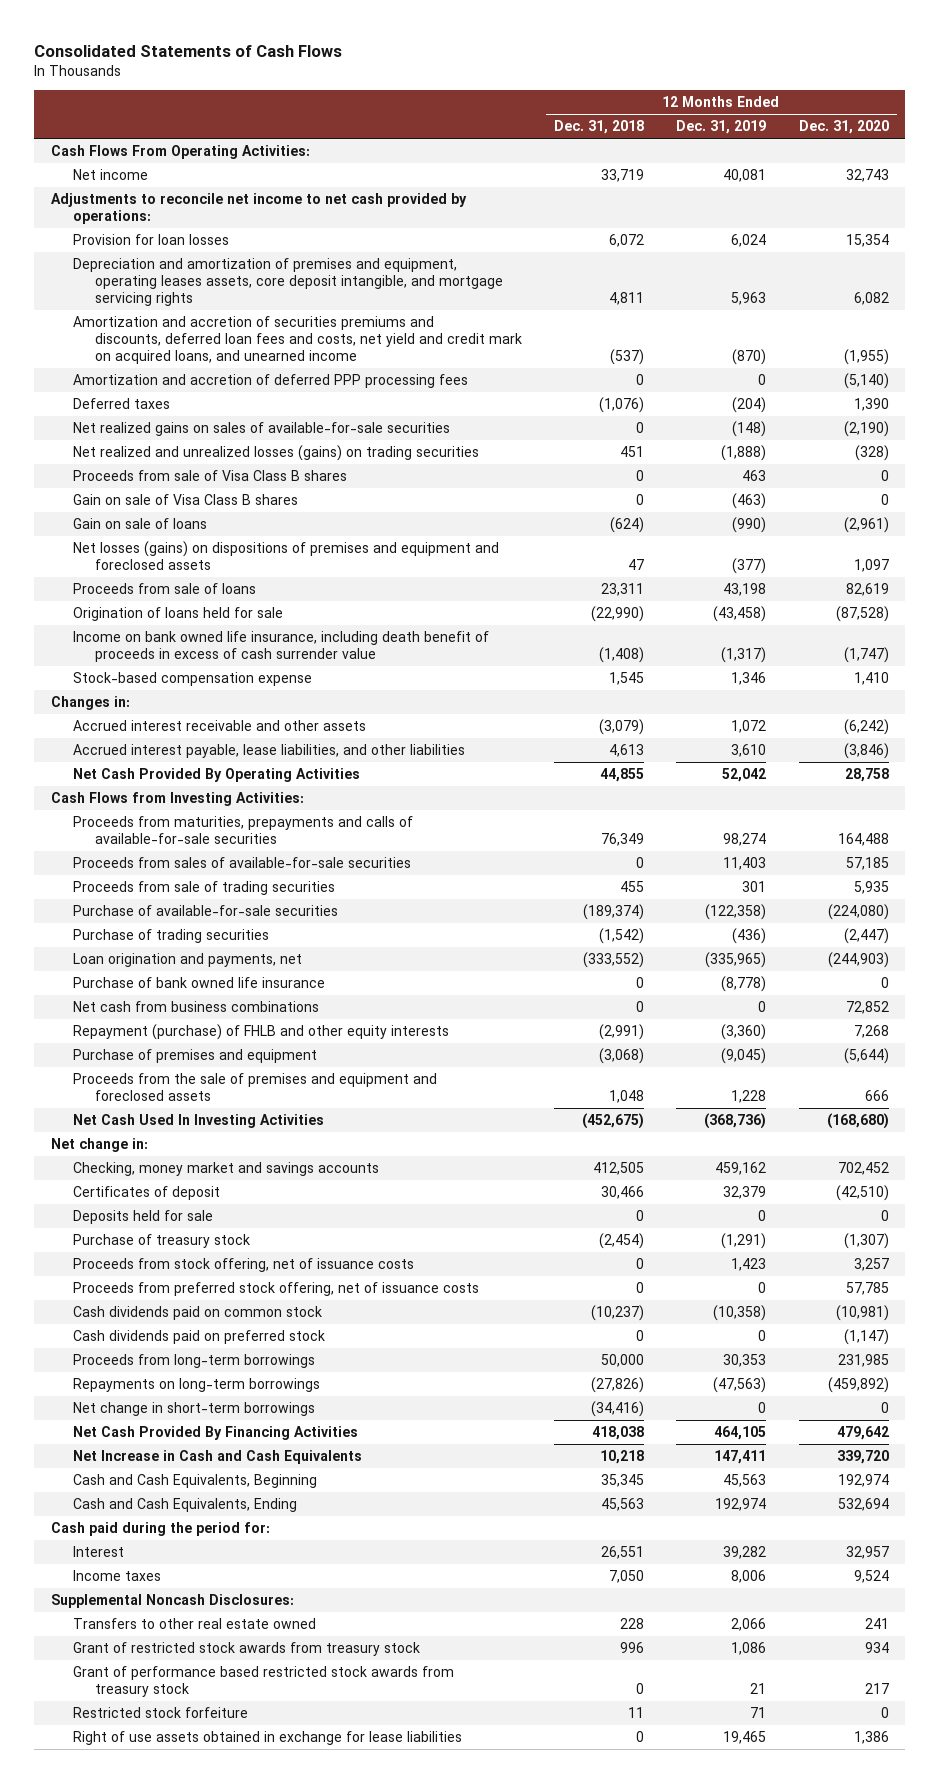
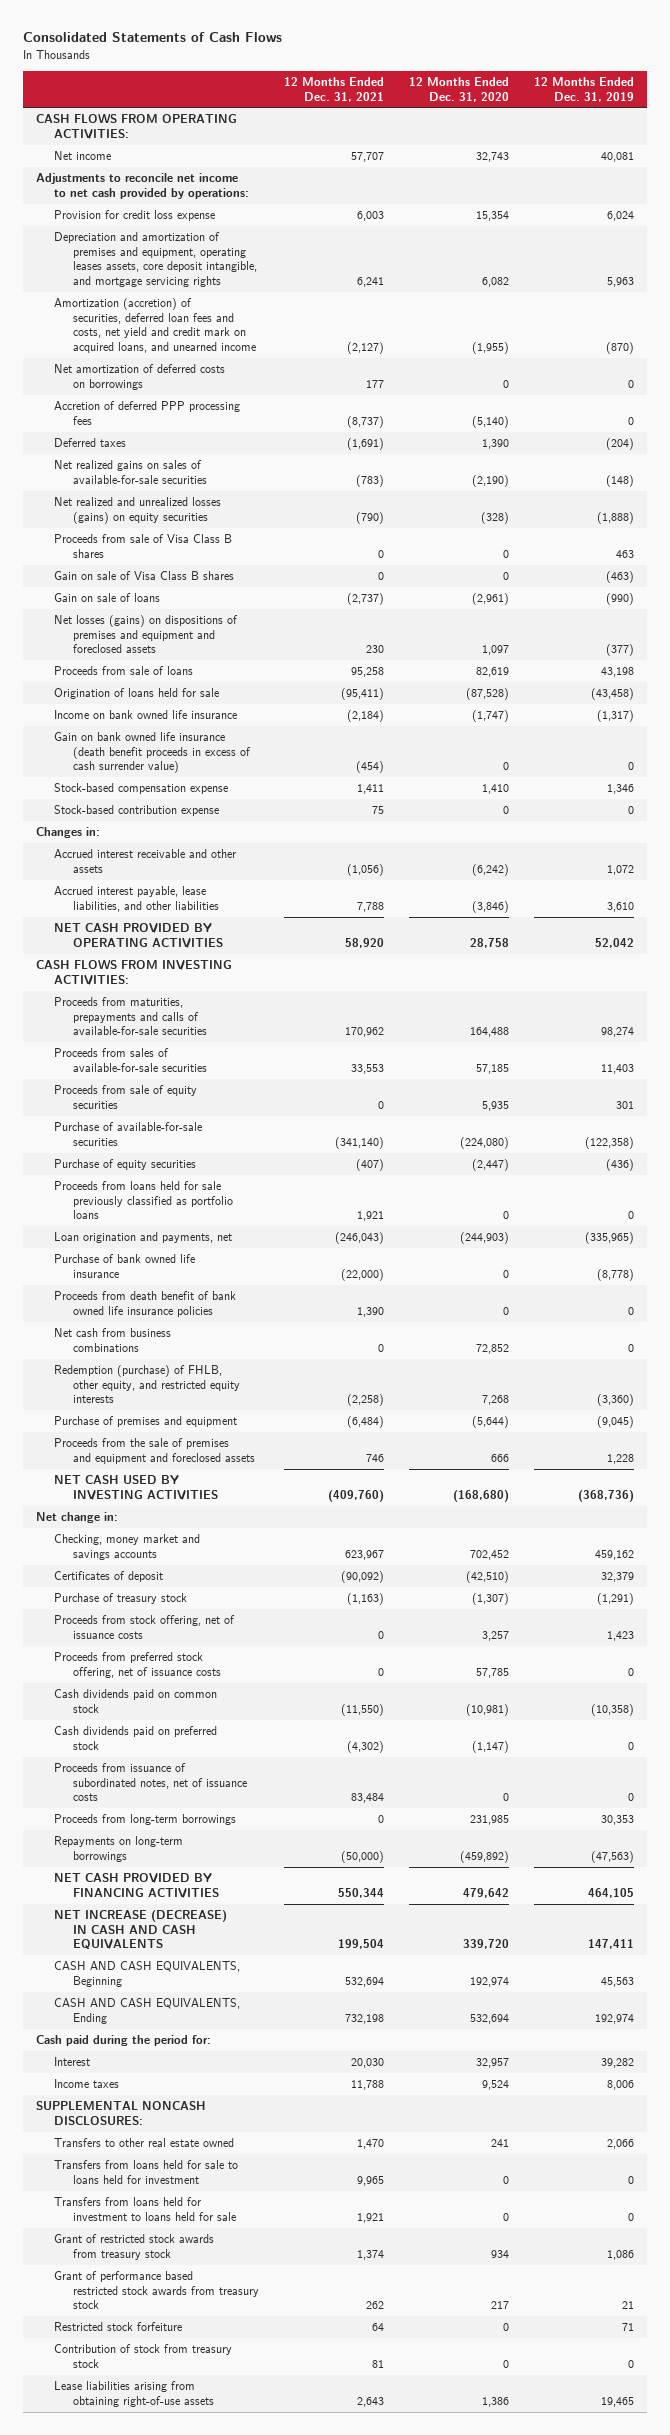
- | 12 Months Ended Dec. 31, 2018 | 12 Months Ended Dec. 31, 2019 | 12 Months Ended Dec. 31, 2020
+ | 12 Months Ended Dec. 31, 2021 | 12 Months Ended Dec. 31, 2020 | 12 Months Ended Dec. 31, 2019
- Cash Flows From Operating Activities:
+ CASH FLOWS FROM OPERATING ACTIVITIES:
- Provision for loan losses | 6,072 | 6,024 | 15,354
+ Provision for credit loss expense | 6,003 | 15,354 | 6,024
- Amortization and accretion of securities premiums and discounts, deferred loan fees and costs, net yield and credit mark on acquired loans, and unearned income | (537) | (870) | (1,955)
- Amortization and accretion of deferred PPP processing fees | 0 | 0 | (5,140)
+ Amortization (accretion) of securities, deferred loan fees and costs, net yield and credit mark on acquired loans, and unearned income | (2,127) | (1,955) | (870)
+ Net amortization of deferred costs on borrowings | 177 | 0 | 0
+ Accretion of deferred PPP processing fees | (8,737) | (5,140) | 0
- Net realized and unrealized losses (gains) on trading securities | 451 | (1,888) | (328)
+ Net realized and unrealized losses (gains) on equity securities | (790) | (328) | (1,888)
- Income on bank owned life insurance, including death benefit of proceeds in excess of cash surrender value | (1,408) | (1,317) | (1,747)
+ Income on bank owned life insurance | (2,184) | (1,747) | (1,317)
+ Gain on bank owned life insurance (death benefit proceeds in excess of cash surrender value) | (454) | 0 | 0
+ Stock-based contribution expense | 75 | 0 | 0
- Net Cash Provided By Operating Activities | 44,855 | 52,042 | 28,758
- Cash Flows from Investing Activities:
+ NET CASH PROVIDED BY OPERATING ACTIVITIES | 58,920 | 28,758 | 52,042
+ CASH FLOWS FROM INVESTING ACTIVITIES:
- Proceeds from sale of trading securities | 455 | 301 | 5,935
+ Proceeds from sale of equity securities | 0 | 5,935 | 301
- Purchase of trading securities | (1,542) | (436) | (2,447)
+ Purchase of equity securities | (407) | (2,447) | (436)
+ Proceeds from loans held for sale previously classified as portfolio loans | 1,921 | 0 | 0
+ Proceeds from death benefit of bank owned life insurance policies | 1,390 | 0 | 0
- Repayment (purchase) of FHLB and other equity interests | (2,991) | (3,360) | 7,268
+ Redemption (purchase) of FHLB, other equity, and restricted equity interests | (2,258) | 7,268 | (3,360)
- Net Cash Used In Investing Activities | (452,675) | (368,736) | (168,680)
+ NET CASH USED BY INVESTING ACTIVITIES | (409,760) | (168,680) | (368,736)
- Deposits held for sale | 0 | 0 | 0
+ Proceeds from issuance of subordinated notes, net of issuance costs | 83,484 | 0 | 0
- Net change in short-term borrowings | (34,416) | 0 | 0
- Net Cash Provided By Financing Activities | 418,038 | 464,105 | 479,642
- Net Increase in Cash and Cash Equivalents | 10,218 | 147,411 | 339,720
- Cash and Cash Equivalents, Beginning | 35,345 | 45,563 | 192,974
- Cash and Cash Equivalents, Ending | 45,563 | 192,974 | 532,694
+ NET CASH PROVIDED BY FINANCING ACTIVITIES | 550,344 | 479,642 | 464,105
+ NET INCREASE (DECREASE) IN CASH AND CASH EQUIVALENTS | 199,504 | 339,720 | 147,411
+ CASH AND CASH EQUIVALENTS, Beginning | 532,694 | 192,974 | 45,563
+ CASH AND CASH EQUIVALENTS, Ending | 732,198 | 532,694 | 192,974
- Supplemental Noncash Disclosures:
+ SUPPLEMENTAL NONCASH DISCLOSURES:
+ Transfers from loans held for sale to loans held for investment | 9,965 | 0 | 0
+ Transfers from loans held for investment to loans held for sale | 1,921 | 0 | 0
- Right of use assets obtained in exchange for lease liabilities | 0 | 19,465 | 1,386
+ Contribution of stock from treasury stock | 81 | 0 | 0
+ Lease liabilities arising from obtaining right-of-use assets | 2,643 | 1,386 | 19,465

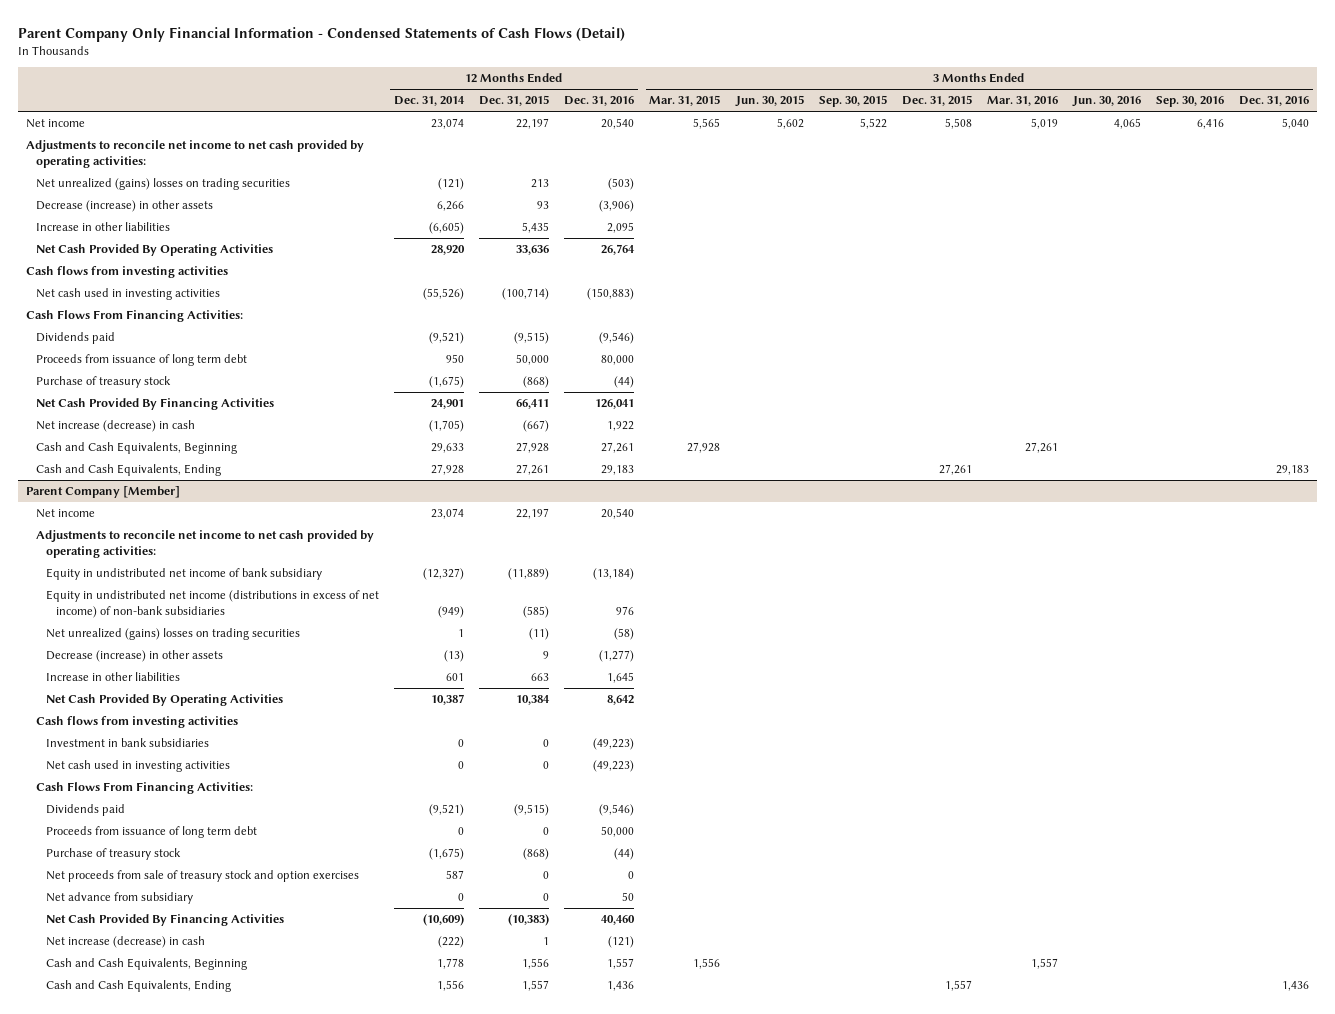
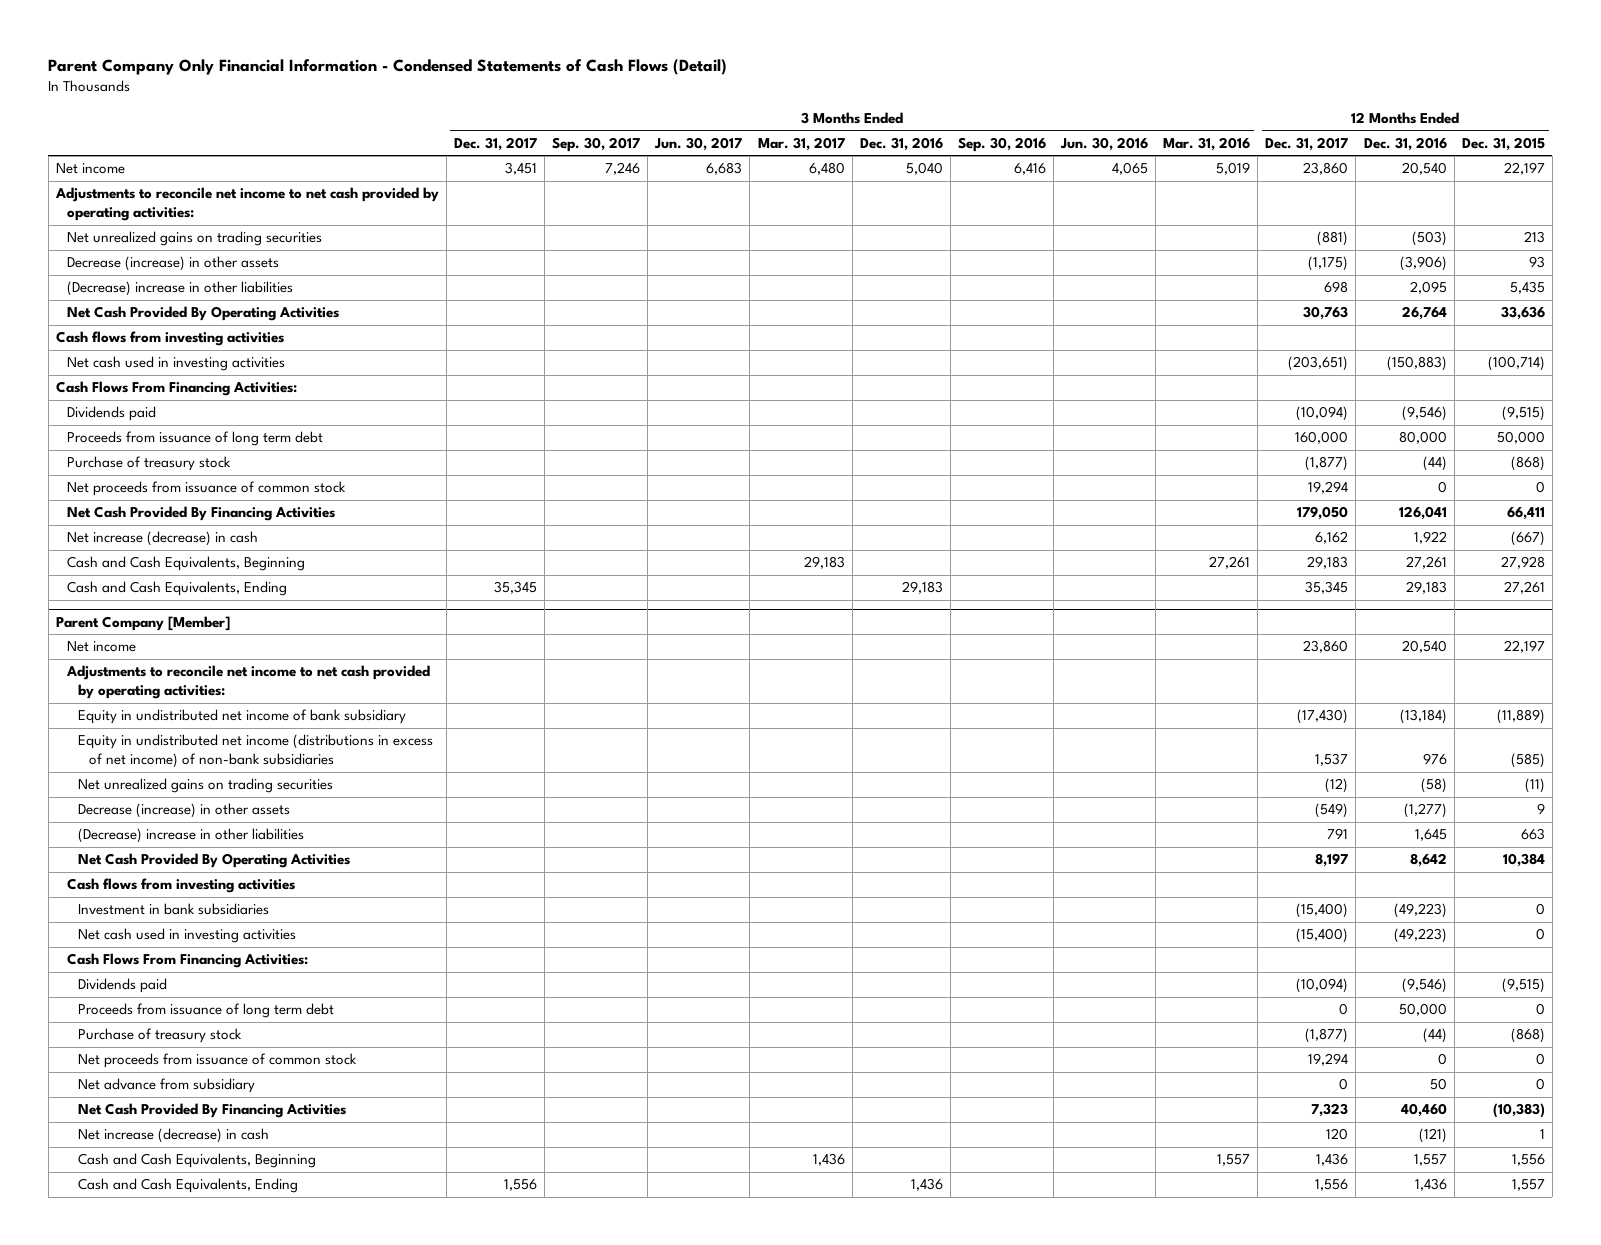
- | 12 Months Ended Dec. 31, 2014 | 12 Months Ended Dec. 31, 2015 | 12 Months Ended Dec. 31, 2016 | 3 Months Ended Mar. 31, 2015 | 3 Months Ended Jun. 30, 2015 | 3 Months Ended Sep. 30, 2015 | 3 Months Ended Dec. 31, 2015 | 3 Months Ended Mar. 31, 2016 | 3 Months Ended Jun. 30, 2016 | 3 Months Ended Sep. 30, 2016 | 3 Months Ended Dec. 31, 2016
+ | 3 Months Ended Dec. 31, 2017 | 3 Months Ended Sep. 30, 2017 | 3 Months Ended Jun. 30, 2017 | 3 Months Ended Mar. 31, 2017 | 3 Months Ended Dec. 31, 2016 | 3 Months Ended Sep. 30, 2016 | 3 Months Ended Jun. 30, 2016 | 3 Months Ended Mar. 31, 2016 | 12 Months Ended Dec. 31, 2017 | 12 Months Ended Dec. 31, 2016 | 12 Months Ended Dec. 31, 2015
- Net unrealized (gains) losses on trading securities | (121) | 213 | (503) | | | | | | | |
+ Net unrealized gains on trading securities | | | | | | | | | (881) | (503) | 213
- Increase in other liabilities | (6,605) | 5,435 | 2,095 | | | | | | | |
+ (Decrease) increase in other liabilities | | | | | | | | | 698 | 2,095 | 5,435
+ Net proceeds from issuance of common stock | | | | | | | | | 19,294 | 0 | 0
@ Parent Company [Member]
- Net unrealized (gains) losses on trading securities | 1 | (11) | (58) | | | | | | | |
+ Net unrealized gains on trading securities | | | | | | | | | (12) | (58) | (11)
- Increase in other liabilities | 601 | 663 | 1,645 | | | | | | | |
+ (Decrease) increase in other liabilities | | | | | | | | | 791 | 1,645 | 663
- Net proceeds from sale of treasury stock and option exercises | 587 | 0 | 0 | | | | | | | |
+ Net proceeds from issuance of common stock | | | | | | | | | 19,294 | 0 | 0

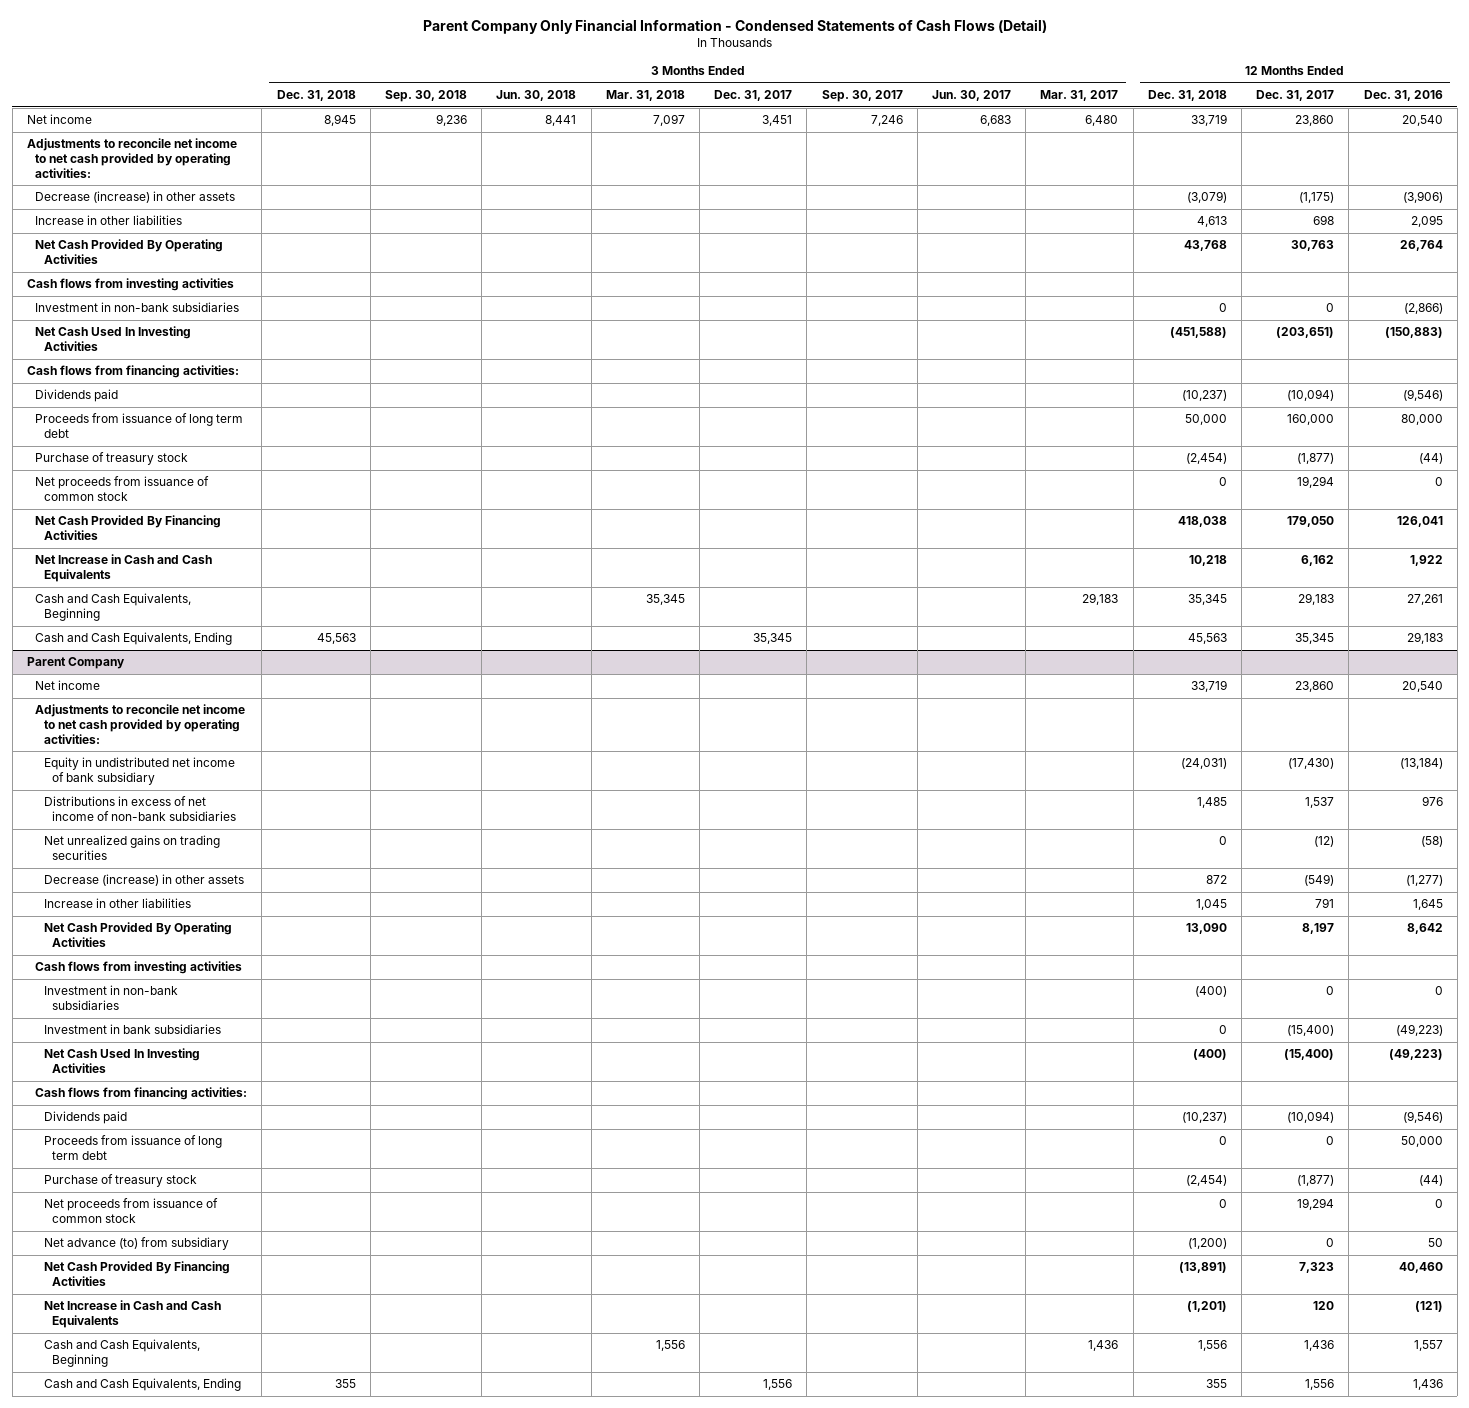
- | 3 Months Ended Dec. 31, 2017 | 3 Months Ended Sep. 30, 2017 | 3 Months Ended Jun. 30, 2017 | 3 Months Ended Mar. 31, 2017 | 3 Months Ended Dec. 31, 2016 | 3 Months Ended Sep. 30, 2016 | 3 Months Ended Jun. 30, 2016 | 3 Months Ended Mar. 31, 2016 | 12 Months Ended Dec. 31, 2017 | 12 Months Ended Dec. 31, 2016 | 12 Months Ended Dec. 31, 2015
+ | 3 Months Ended Dec. 31, 2018 | 3 Months Ended Sep. 30, 2018 | 3 Months Ended Jun. 30, 2018 | 3 Months Ended Mar. 31, 2018 | 3 Months Ended Dec. 31, 2017 | 3 Months Ended Sep. 30, 2017 | 3 Months Ended Jun. 30, 2017 | 3 Months Ended Mar. 31, 2017 | 12 Months Ended Dec. 31, 2018 | 12 Months Ended Dec. 31, 2017 | 12 Months Ended Dec. 31, 2016
- Net unrealized gains on trading securities | | | | | | | | | (881) | (503) | 213
- (Decrease) increase in other liabilities | | | | | | | | | 698 | 2,095 | 5,435
+ Increase in other liabilities | | | | | | | | | 4,613 | 698 | 2,095
- Net cash used in investing activities | | | | | | | | | (203,651) | (150,883) | (100,714)
- Cash Flows From Financing Activities:
+ Investment in non-bank subsidiaries | | | | | | | | | 0 | 0 | (2,866)
+ Net Cash Used In Investing Activities | | | | | | | | | (451,588) | (203,651) | (150,883)
+ Cash flows from financing activities:
- Net increase (decrease) in cash | | | | | | | | | 6,162 | 1,922 | (667)
+ Net Increase in Cash and Cash Equivalents | | | | | | | | | 10,218 | 6,162 | 1,922
- Parent Company [Member]
+ Parent Company
- Equity in undistributed net income (distributions in excess of net income) of non-bank subsidiaries | | | | | | | | | 1,537 | 976 | (585)
+ Distributions in excess of net income of non-bank subsidiaries | | | | | | | | | 1,485 | 1,537 | 976
- (Decrease) increase in other liabilities | | | | | | | | | 791 | 1,645 | 663
+ Increase in other liabilities | | | | | | | | | 1,045 | 791 | 1,645
+ Investment in non-bank subsidiaries | | | | | | | | | (400) | 0 | 0
- Net cash used in investing activities | | | | | | | | | (15,400) | (49,223) | 0
- Cash Flows From Financing Activities:
+ Net Cash Used In Investing Activities | | | | | | | | | (400) | (15,400) | (49,223)
+ Cash flows from financing activities:
- Net advance from subsidiary | | | | | | | | | 0 | 50 | 0
+ Net advance (to) from subsidiary | | | | | | | | | (1,200) | 0 | 50
- Net increase (decrease) in cash | | | | | | | | | 120 | (121) | 1
+ Net Increase in Cash and Cash Equivalents | | | | | | | | | (1,201) | 120 | (121)

